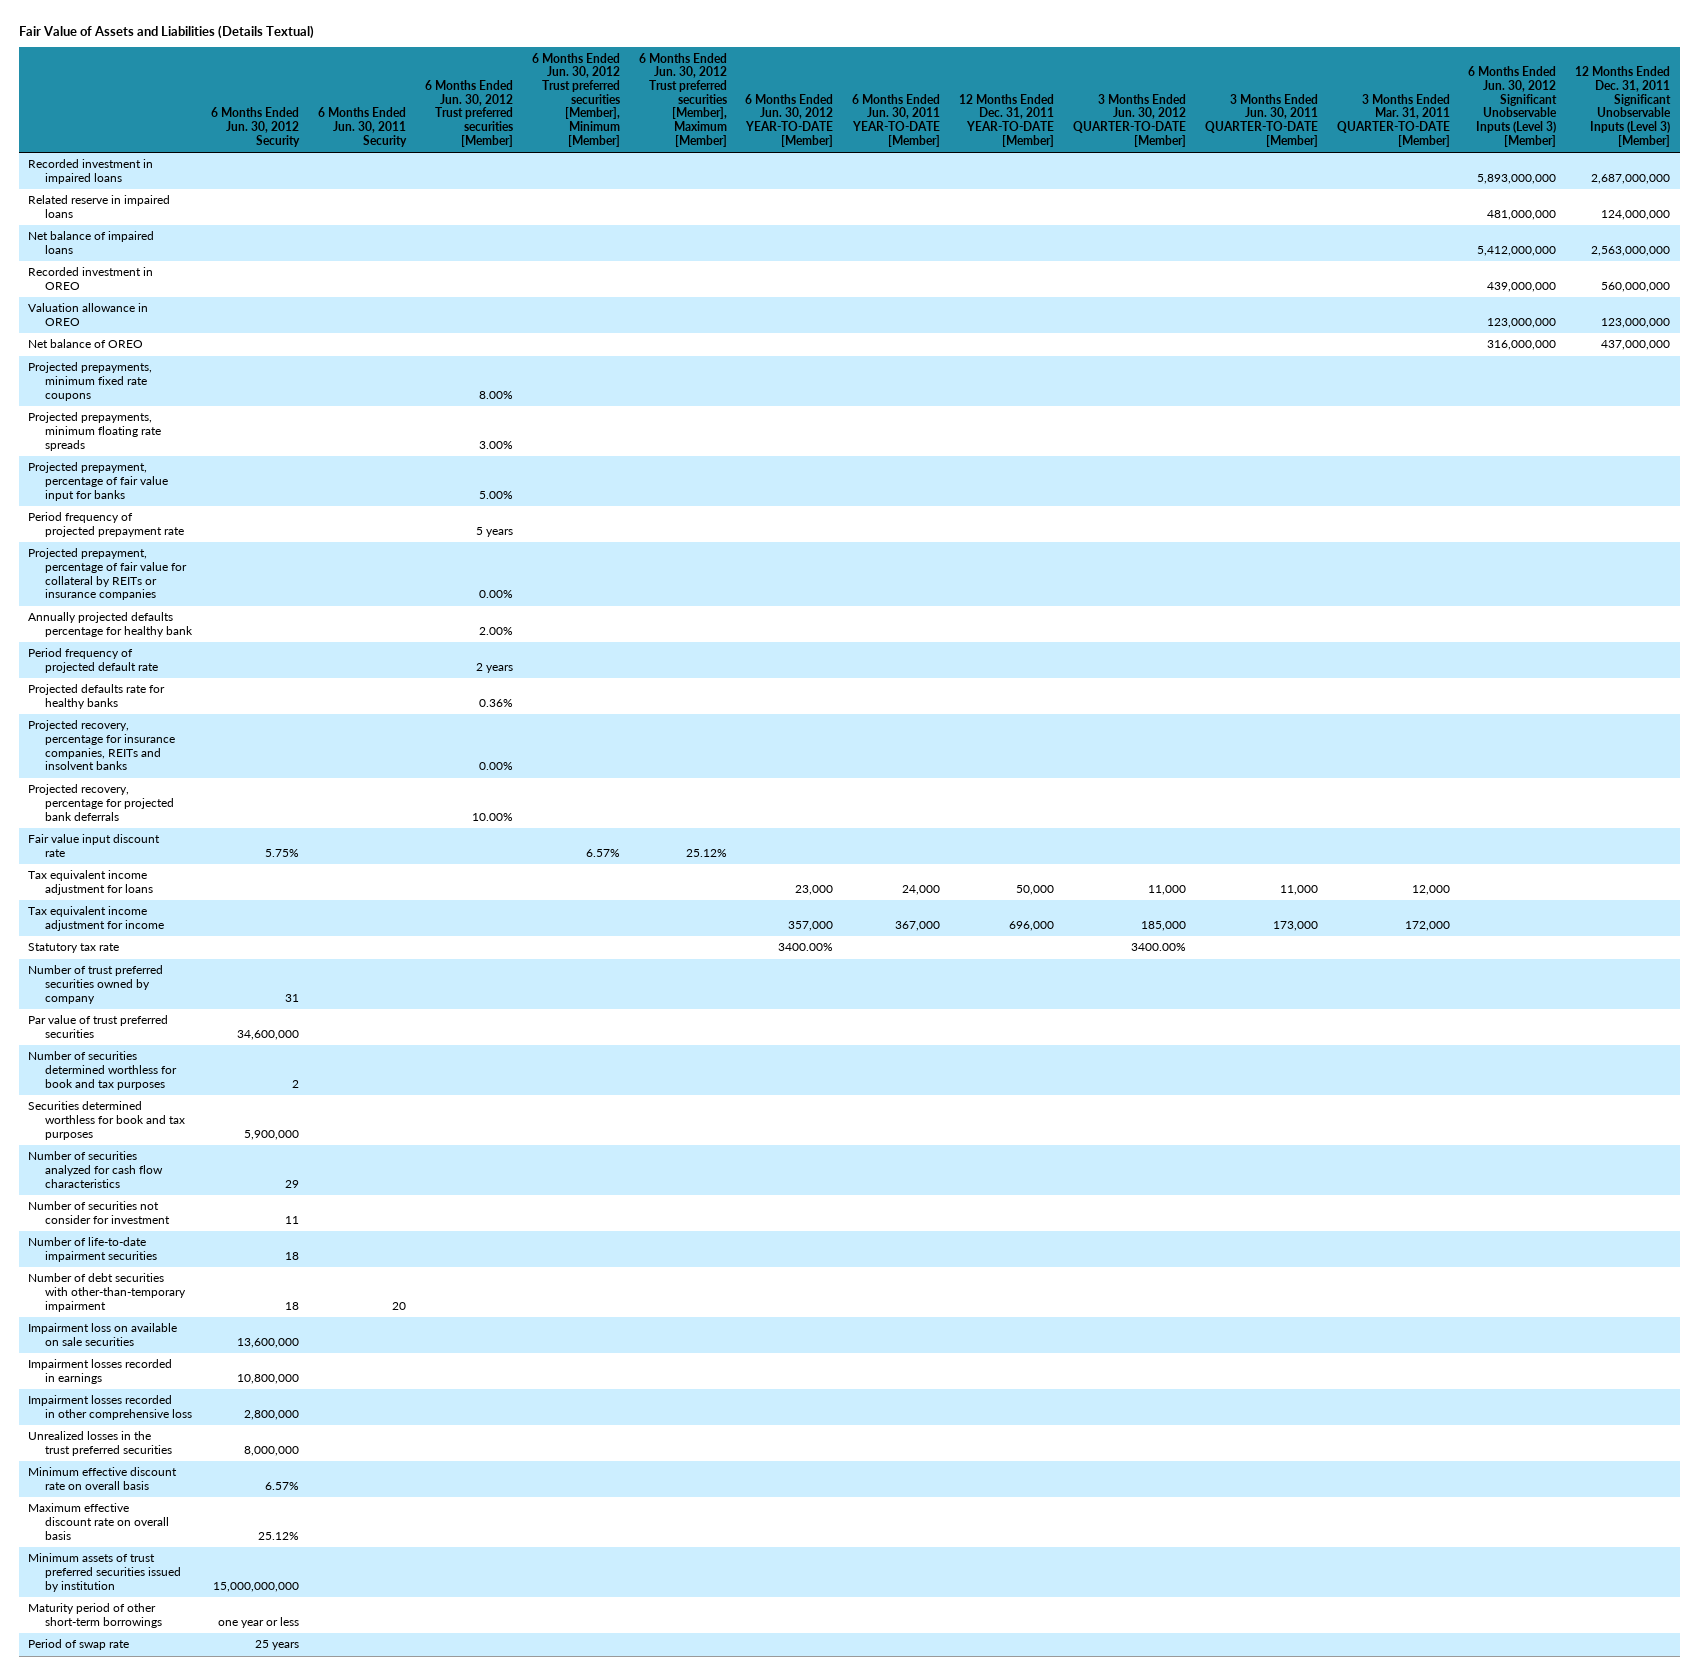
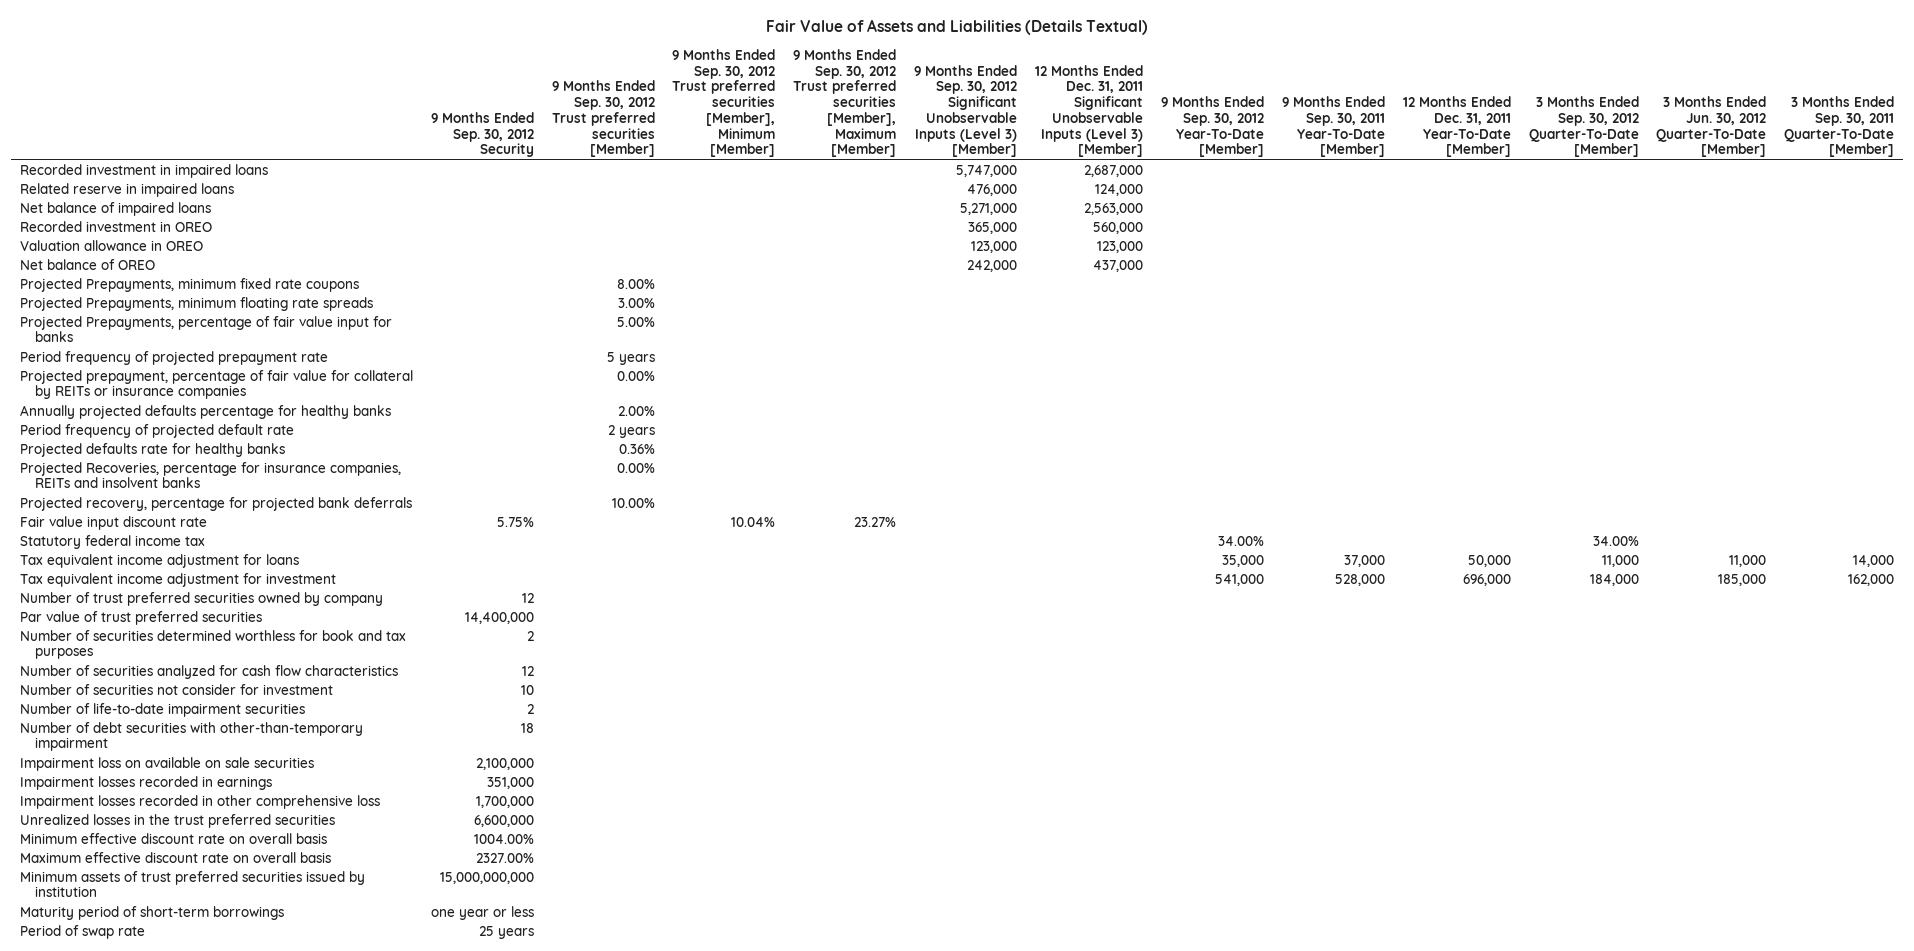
- | 6 Months Ended Jun. 30, 2012 Security | 6 Months Ended Jun. 30, 2011 Security | 6 Months Ended Jun. 30, 2012 Trust preferred securities [Member] | 6 Months Ended Jun. 30, 2012 Trust preferred securities [Member], Minimum [Member] | 6 Months Ended Jun. 30, 2012 Trust preferred securities [Member], Maximum [Member] | 6 Months Ended Jun. 30, 2012 YEAR-TO-DATE [Member] | 6 Months Ended Jun. 30, 2011 YEAR-TO-DATE [Member] | 12 Months Ended Dec. 31, 2011 YEAR-TO-DATE [Member] | 3 Months Ended Jun. 30, 2012 QUARTER-TO-DATE [Member] | 3 Months Ended Jun. 30, 2011 QUARTER-TO-DATE [Member] | 3 Months Ended Mar. 31, 2011 QUARTER-TO-DATE [Member] | 6 Months Ended Jun. 30, 2012 Significant Unobservable Inputs (Level 3) [Member] | 12 Months Ended Dec. 31, 2011 Significant Unobservable Inputs (Level 3) [Member]
+ | 9 Months Ended Sep. 30, 2012 Security | 9 Months Ended Sep. 30, 2012 Trust preferred securities [Member] | 9 Months Ended Sep. 30, 2012 Trust preferred securities [Member], Minimum [Member] | 9 Months Ended Sep. 30, 2012 Trust preferred securities [Member], Maximum [Member] | 9 Months Ended Sep. 30, 2012 Significant Unobservable Inputs (Level 3) [Member] | 12 Months Ended Dec. 31, 2011 Significant Unobservable Inputs (Level 3) [Member] | 9 Months Ended Sep. 30, 2012 Year-To-Date [Member] | 9 Months Ended Sep. 30, 2011 Year-To-Date [Member] | 12 Months Ended Dec. 31, 2011 Year-To-Date [Member] | 3 Months Ended Sep. 30, 2012 Quarter-To-Date [Member] | 3 Months Ended Jun. 30, 2012 Quarter-To-Date [Member] | 3 Months Ended Sep. 30, 2011 Quarter-To-Date [Member]
- Recorded investment in impaired loans | | | | | | | | | | | | 5,893,000,000 | 2,687,000,000
- Related reserve in impaired loans | | | | | | | | | | | | 481,000,000 | 124,000,000
- Net balance of impaired loans | | | | | | | | | | | | 5,412,000,000 | 2,563,000,000
- Recorded investment in OREO | | | | | | | | | | | | 439,000,000 | 560,000,000
- Valuation allowance in OREO | | | | | | | | | | | | 123,000,000 | 123,000,000
- Net balance of OREO | | | | | | | | | | | | 316,000,000 | 437,000,000
- Projected prepayments, minimum fixed rate coupons | | | 8.00% | | | | | | | | | |
- Projected prepayments, minimum floating rate spreads | | | 3.00% | | | | | | | | | |
- Projected prepayment, percentage of fair value input for banks | | | 5.00% | | | | | | | | | |
+ Recorded investment in impaired loans | | | | | 5,747,000 | 2,687,000 | | | | | |
+ Related reserve in impaired loans | | | | | 476,000 | 124,000 | | | | | |
+ Net balance of impaired loans | | | | | 5,271,000 | 2,563,000 | | | | | |
+ Recorded investment in OREO | | | | | 365,000 | 560,000 | | | | | |
+ Valuation allowance in OREO | | | | | 123,000 | 123,000 | | | | | |
+ Net balance of OREO | | | | | 242,000 | 437,000 | | | | | |
+ Projected Prepayments, minimum fixed rate coupons | | 8.00% | | | | | | | | | |
+ Projected Prepayments, minimum floating rate spreads | | 3.00% | | | | | | | | | |
+ Projected Prepayments, percentage of fair value input for banks | | 5.00% | | | | | | | | | |
- Annually projected defaults percentage for healthy bank | | | 2.00% | | | | | | | | | |
+ Annually projected defaults percentage for healthy banks | | 2.00% | | | | | | | | | |
- Projected recovery, percentage for insurance companies, REITs and insolvent banks | | | 0.00% | | | | | | | | | |
+ Projected Recoveries, percentage for insurance companies, REITs and insolvent banks | | 0.00% | | | | | | | | | |
+ Statutory federal income tax | | | | | | | 34.00% | | | 34.00% | |
- Tax equivalent income adjustment for income | | | | | | 357,000 | 367,000 | 696,000 | 185,000 | 173,000 | 172,000 | |
- Statutory tax rate | | | | | | 3400.00% | | | 3400.00% | | | |
+ Tax equivalent income adjustment for investment | | | | | | | 541,000 | 528,000 | 696,000 | 184,000 | 185,000 | 162,000
- Securities determined worthless for book and tax purposes | 5,900,000 | | | | | | | | | | | |
- Maturity period of other short-term borrowings | one year or less | | | | | | | | | | | |
+ Maturity period of short-term borrowings | one year or less | | | | | | | | | | |

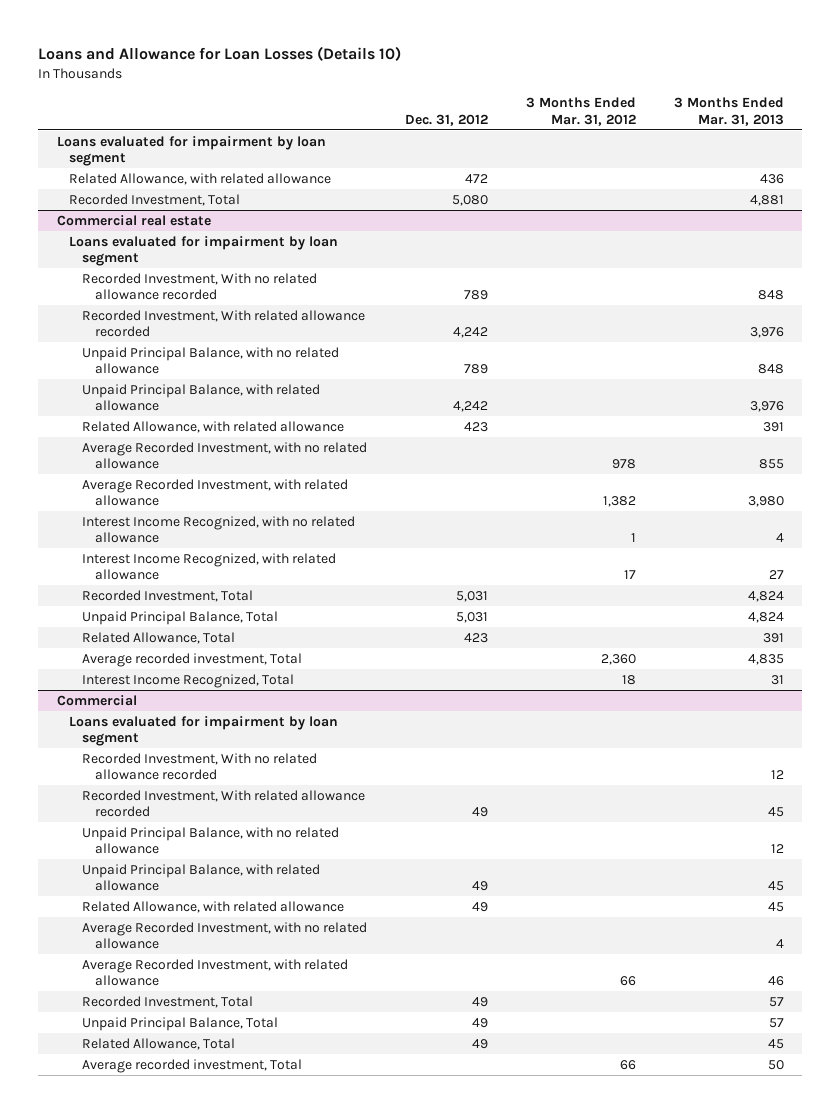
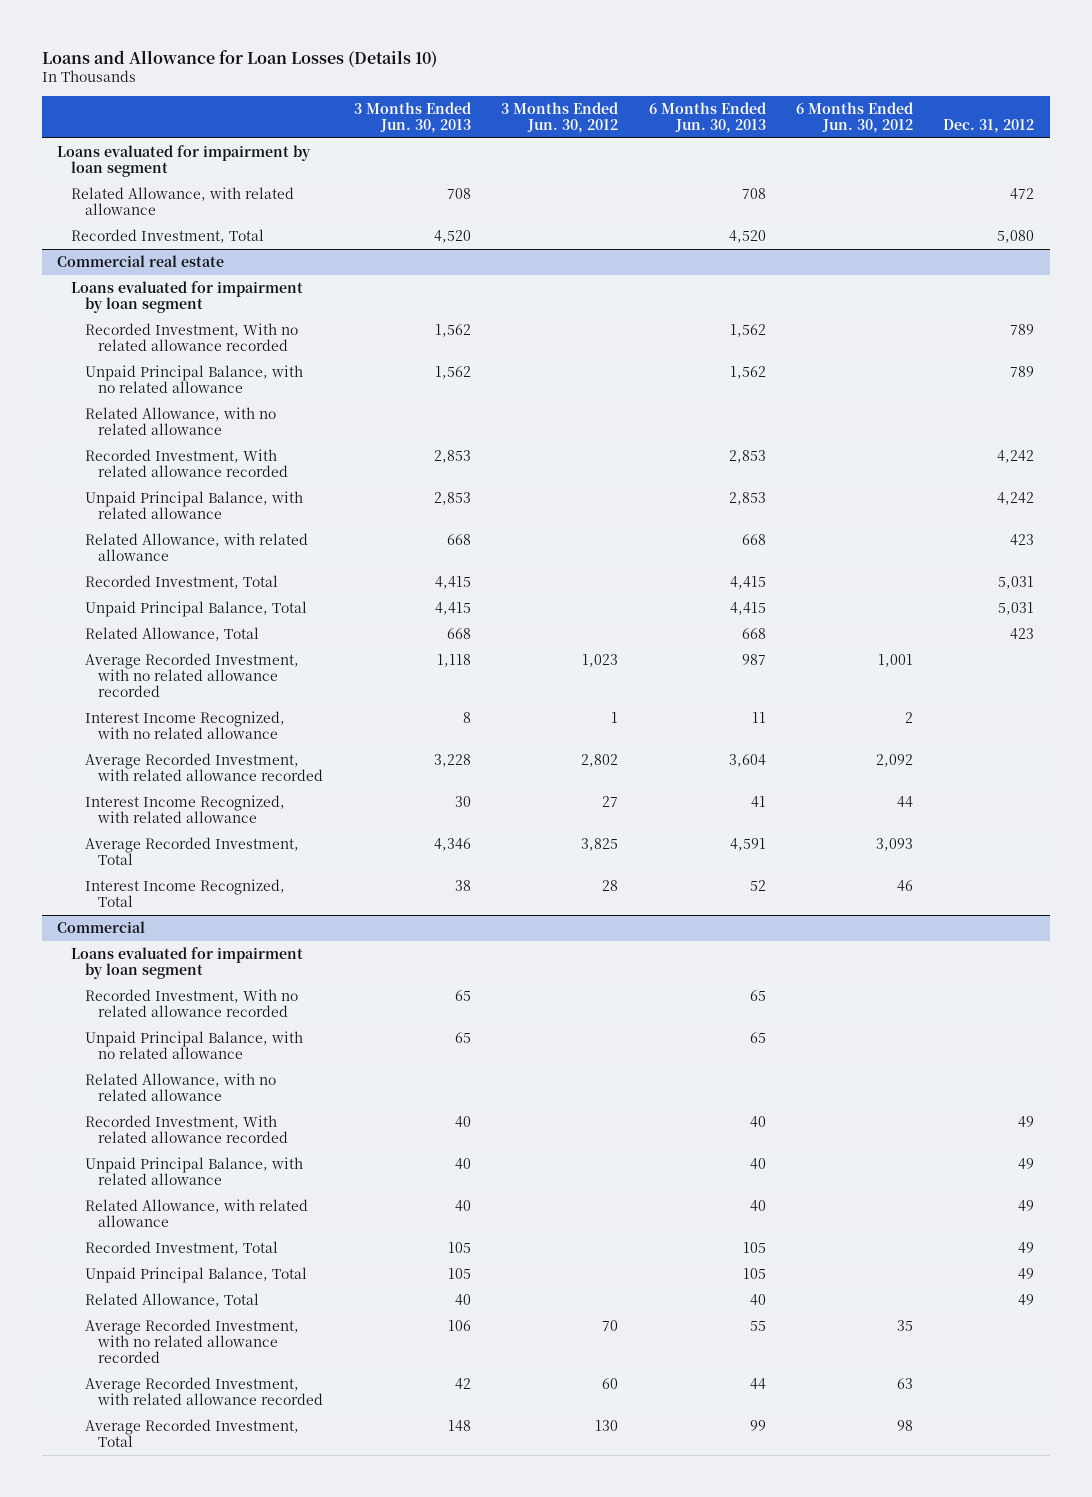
- | Dec. 31, 2012 | 3 Months Ended Mar. 31, 2012 | 3 Months Ended Mar. 31, 2013
+ | 3 Months Ended Jun. 30, 2013 | 3 Months Ended Jun. 30, 2012 | 6 Months Ended Jun. 30, 2013 | 6 Months Ended Jun. 30, 2012 | Dec. 31, 2012
@ Commercial real estate
+ Related Allowance, with no related allowance
moved down: Recorded Investment, With related allowance recorded | 2,853 | | 2,853 | | 4,242
- Average Recorded Investment, with no related allowance | | 978 | 855
- Average Recorded Investment, with related allowance | | 1,382 | 3,980
- Average recorded investment, Total | | 2,360 | 4,835
+ Average Recorded Investment, with no related allowance recorded | 1,118 | 1,023 | 987 | 1,001 |
moved down: Interest Income Recognized, with no related allowance | 8 | 1 | 11 | 2 |
+ Average Recorded Investment, with related allowance recorded | 3,228 | 2,802 | 3,604 | 2,092 |
moved down: Interest Income Recognized, with related allowance | 30 | 27 | 41 | 44 |
+ Average Recorded Investment, Total | 4,346 | 3,825 | 4,591 | 3,093 |
@ Commercial
+ Related Allowance, with no related allowance
moved down: Recorded Investment, With related allowance recorded | 40 | | 40 | | 49
- Average Recorded Investment, with no related allowance | | | 4
- Average Recorded Investment, with related allowance | | 66 | 46
- Average recorded investment, Total | | 66 | 50
+ Average Recorded Investment, with no related allowance recorded | 106 | 70 | 55 | 35 |
+ Average Recorded Investment, with related allowance recorded | 42 | 60 | 44 | 63 |
+ Average Recorded Investment, Total | 148 | 130 | 99 | 98 |

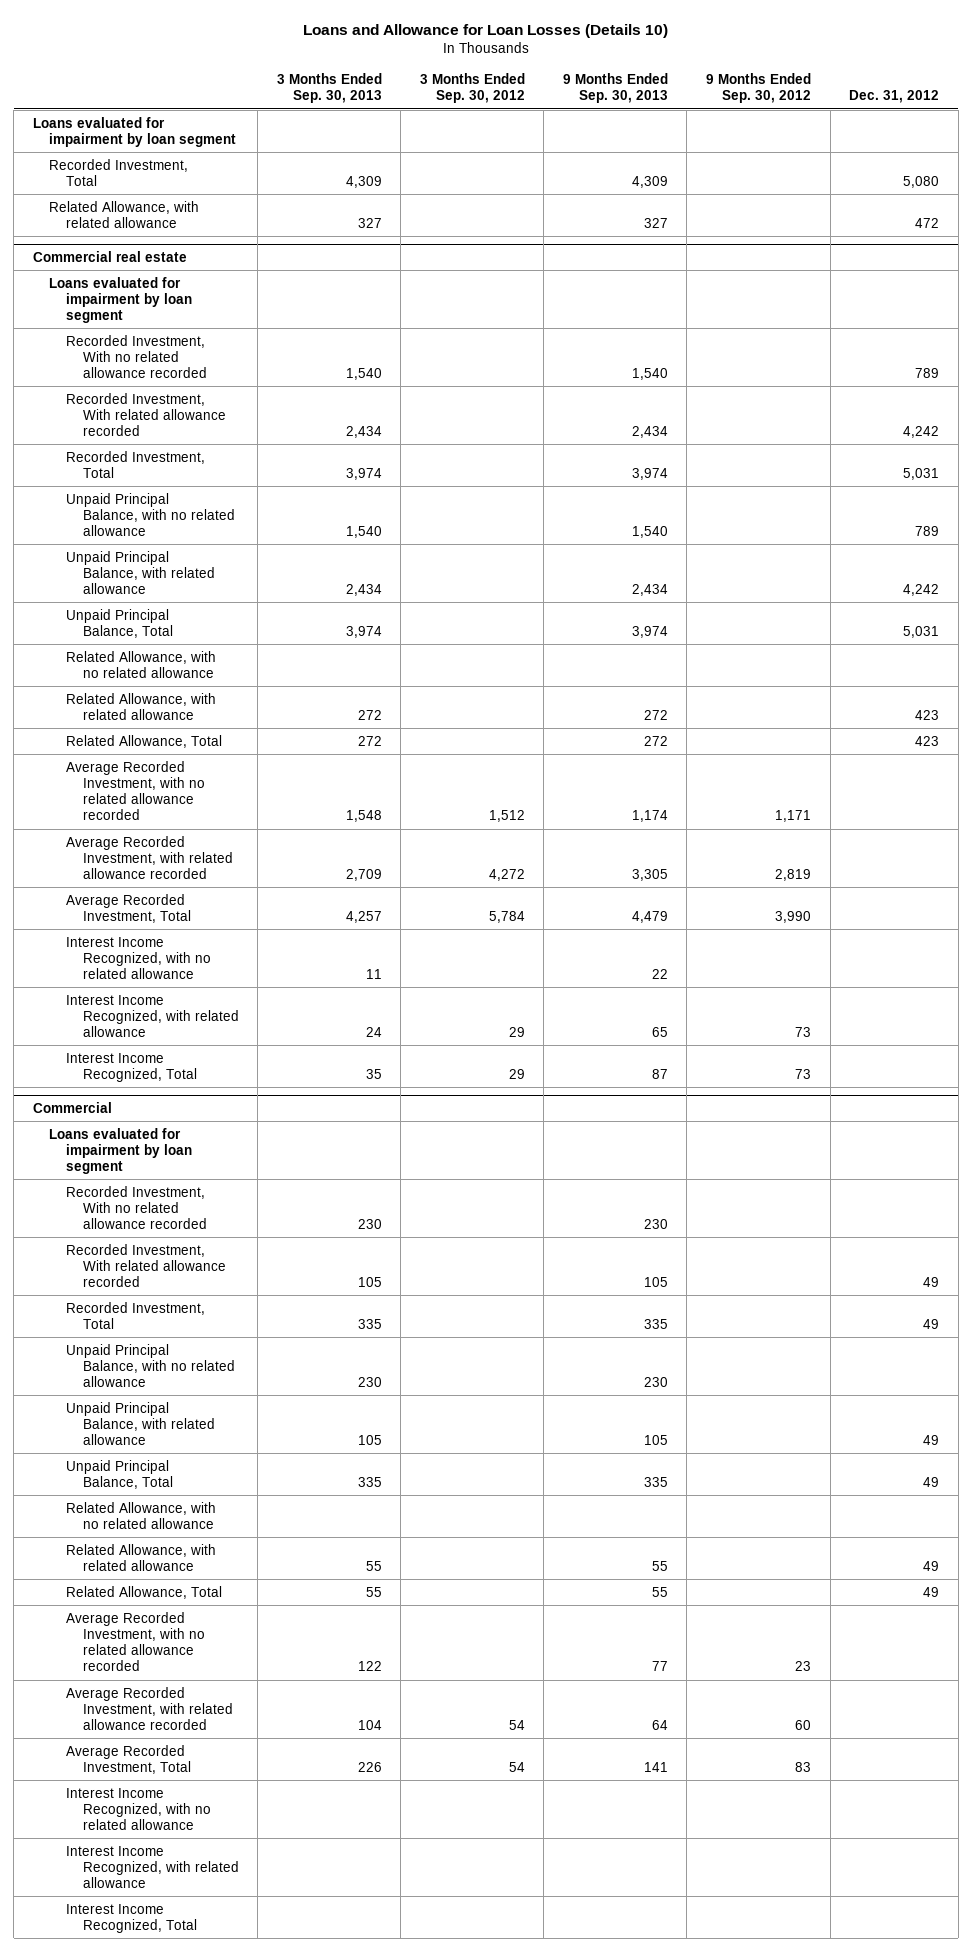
- | 3 Months Ended Jun. 30, 2013 | 3 Months Ended Jun. 30, 2012 | 6 Months Ended Jun. 30, 2013 | 6 Months Ended Jun. 30, 2012 | Dec. 31, 2012
+ | 3 Months Ended Sep. 30, 2013 | 3 Months Ended Sep. 30, 2012 | 9 Months Ended Sep. 30, 2013 | 9 Months Ended Sep. 30, 2012 | Dec. 31, 2012
moved down: Related Allowance, with related allowance | 327 | | 327 | | 472
@ Commercial real estate
moved down: Unpaid Principal Balance, with no related allowance | 1,540 | | 1,540 | | 789
moved down: Unpaid Principal Balance, with related allowance | 2,434 | | 2,434 | | 4,242
moved down: Related Allowance, with no related allowance
moved down: Related Allowance, with related allowance | 272 | | 272 | | 423
moved down: Interest Income Recognized, with no related allowance | 11 | | 22 | |
moved down: Interest Income Recognized, with related allowance | 24 | 29 | 65 | 73 |
@ Commercial
moved down: Unpaid Principal Balance, with no related allowance | 230 | | 230 | |
moved down: Unpaid Principal Balance, with related allowance | 105 | | 105 | | 49
moved down: Related Allowance, with no related allowance
moved down: Related Allowance, with related allowance | 55 | | 55 | | 49
+ Interest Income Recognized, with no related allowance
+ Interest Income Recognized, with related allowance
+ Interest Income Recognized, Total

